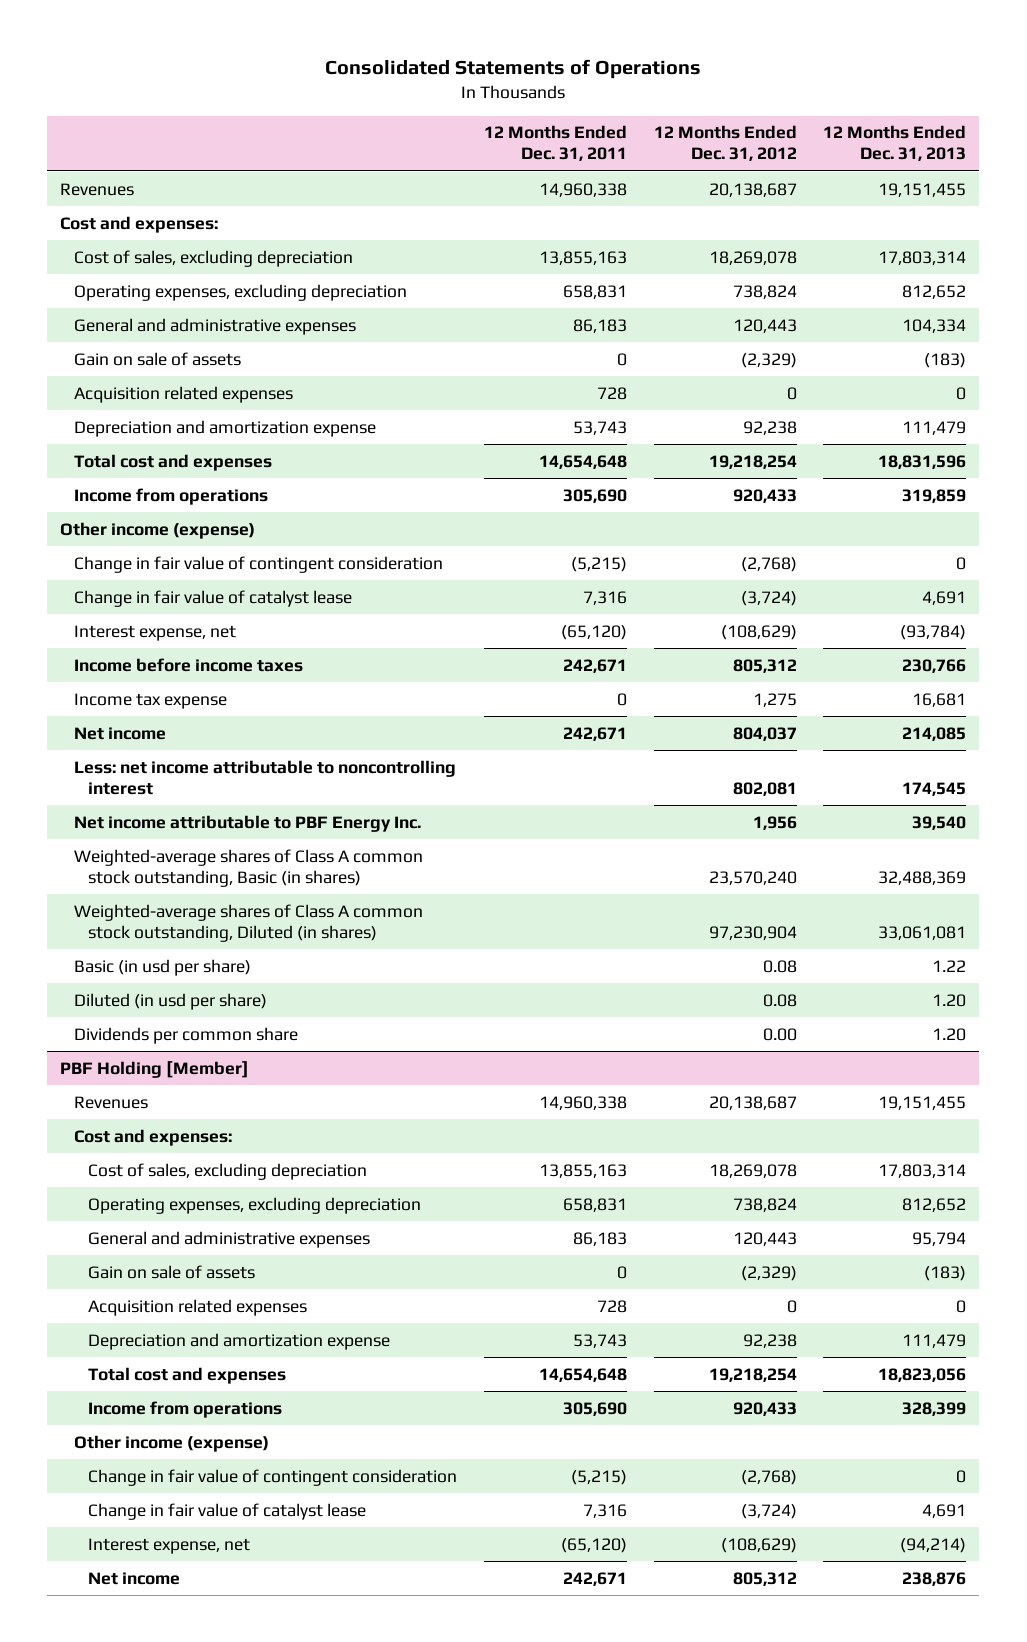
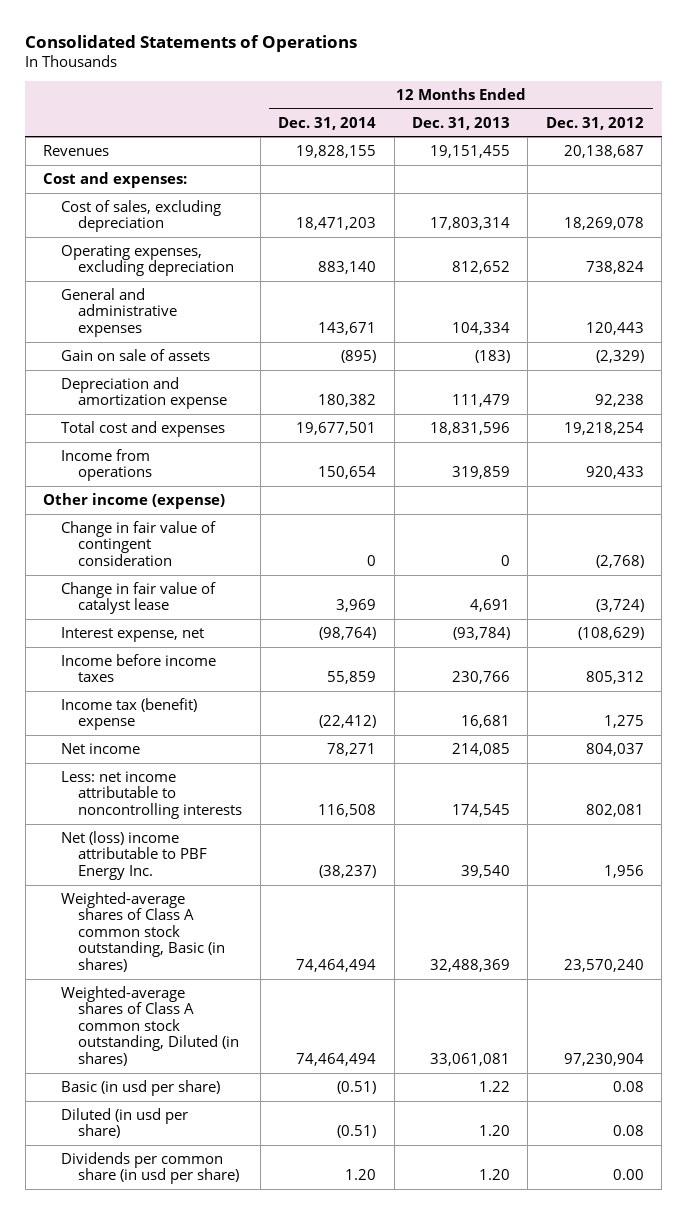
- | 12 Months Ended Dec. 31, 2011 | 12 Months Ended Dec. 31, 2012 | 12 Months Ended Dec. 31, 2013
+ | 12 Months Ended Dec. 31, 2014 | 12 Months Ended Dec. 31, 2013 | 12 Months Ended Dec. 31, 2012
- Acquisition related expenses | 728 | 0 | 0
- Income tax expense | 0 | 1,275 | 16,681
+ Income tax (benefit) expense | (22,412) | 16,681 | 1,275
- Less: net income attributable to noncontrolling interest | | 802,081 | 174,545
- Net income attributable to PBF Energy Inc. | | 1,956 | 39,540
+ Less: net income attributable to noncontrolling interests | 116,508 | 174,545 | 802,081
+ Net (loss) income attributable to PBF Energy Inc. | (38,237) | 39,540 | 1,956
- Dividends per common share | | 0.00 | 1.20
- PBF Holding [Member]
- Revenues | 14,960,338 | 20,138,687 | 19,151,455
- Cost and expenses:
- Cost of sales, excluding depreciation | 13,855,163 | 18,269,078 | 17,803,314
- Operating expenses, excluding depreciation | 658,831 | 738,824 | 812,652
- General and administrative expenses | 86,183 | 120,443 | 95,794
- Gain on sale of assets | 0 | (2,329) | (183)
- Acquisition related expenses | 728 | 0 | 0
- Depreciation and amortization expense | 53,743 | 92,238 | 111,479
- Total cost and expenses | 14,654,648 | 19,218,254 | 18,823,056
- Income from operations | 305,690 | 920,433 | 328,399
- Other income (expense)
- Change in fair value of contingent consideration | (5,215) | (2,768) | 0
- Change in fair value of catalyst lease | 7,316 | (3,724) | 4,691
- Interest expense, net | (65,120) | (108,629) | (94,214)
- Net income | 242,671 | 805,312 | 238,876
+ Dividends per common share (in usd per share) | 1.20 | 1.20 | 0.00

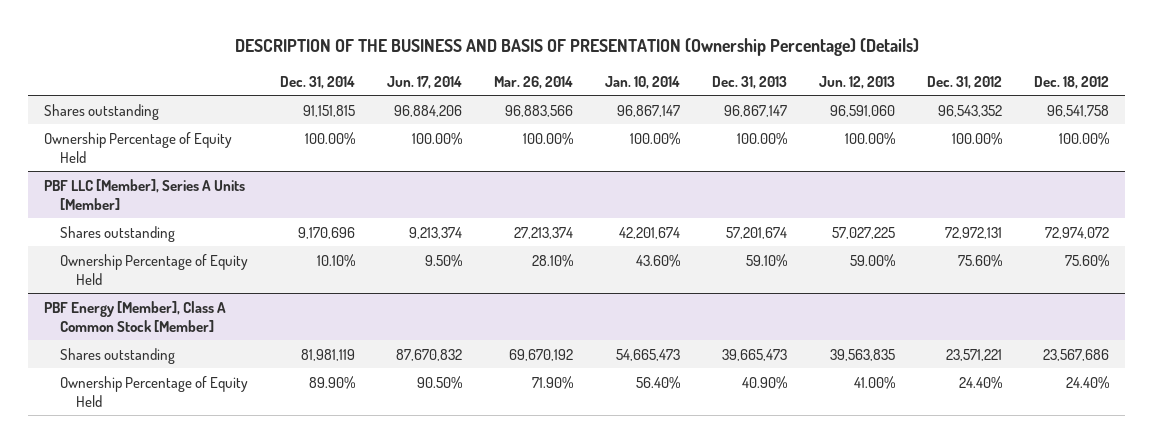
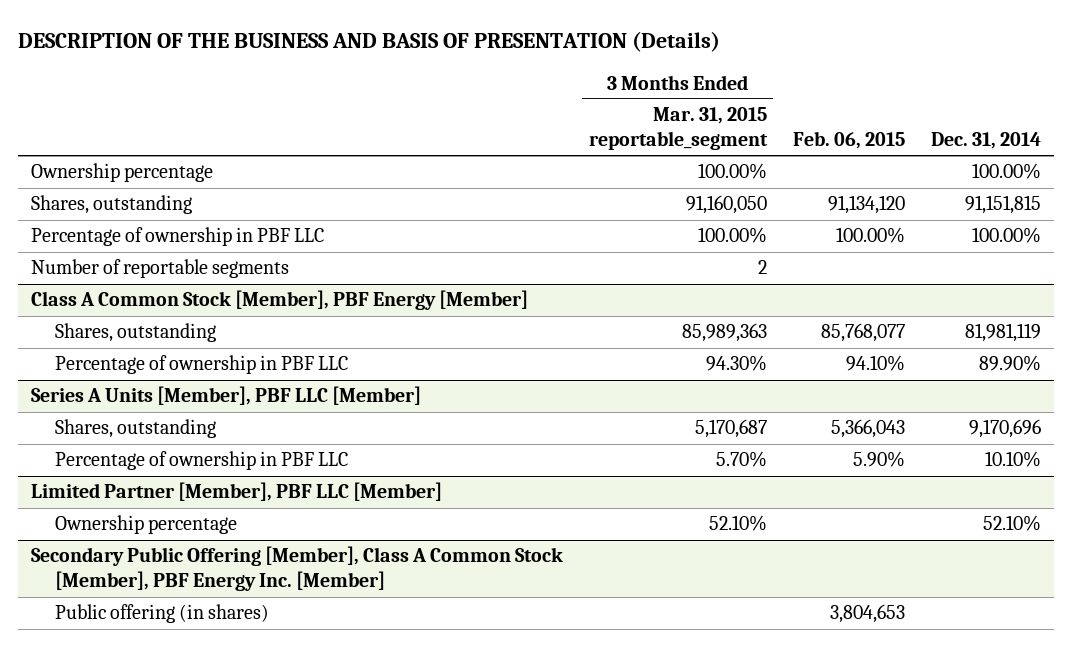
- DESCRIPTION OF THE BUSINESS AND BASIS OF PRESENTATION (Ownership Percentage) (Details)
+ DESCRIPTION OF THE BUSINESS AND BASIS OF PRESENTATION (Details)
- | Dec. 31, 2014 | Jun. 17, 2014 | Mar. 26, 2014 | Jan. 10, 2014 | Dec. 31, 2013 | Jun. 12, 2013 | Dec. 31, 2012 | Dec. 18, 2012
+ | 3 Months Ended Mar. 31, 2015 reportable_segment | Feb. 06, 2015 | Dec. 31, 2014
- Shares outstanding | 91,151,815 | 96,884,206 | 96,883,566 | 96,867,147 | 96,867,147 | 96,591,060 | 96,543,352 | 96,541,758
- Ownership Percentage of Equity Held | 100.00% | 100.00% | 100.00% | 100.00% | 100.00% | 100.00% | 100.00% | 100.00%
- PBF LLC [Member], Series A Units [Member]
- Shares outstanding | 9,170,696 | 9,213,374 | 27,213,374 | 42,201,674 | 57,201,674 | 57,027,225 | 72,972,131 | 72,974,072
- Ownership Percentage of Equity Held | 10.10% | 9.50% | 28.10% | 43.60% | 59.10% | 59.00% | 75.60% | 75.60%
- PBF Energy [Member], Class A Common Stock [Member]
- Shares outstanding | 81,981,119 | 87,670,832 | 69,670,192 | 54,665,473 | 39,665,473 | 39,563,835 | 23,571,221 | 23,567,686
- Ownership Percentage of Equity Held | 89.90% | 90.50% | 71.90% | 56.40% | 40.90% | 41.00% | 24.40% | 24.40%
+ Ownership percentage | 100.00% | | 100.00%
+ Shares, outstanding | 91,160,050 | 91,134,120 | 91,151,815
+ Percentage of ownership in PBF LLC | 100.00% | 100.00% | 100.00%
+ Number of reportable segments | 2 | |
+ Class A Common Stock [Member], PBF Energy [Member]
+ Shares, outstanding | 85,989,363 | 85,768,077 | 81,981,119
+ Percentage of ownership in PBF LLC | 94.30% | 94.10% | 89.90%
+ Series A Units [Member], PBF LLC [Member]
+ Shares, outstanding | 5,170,687 | 5,366,043 | 9,170,696
+ Percentage of ownership in PBF LLC | 5.70% | 5.90% | 10.10%
+ Limited Partner [Member], PBF LLC [Member]
+ Ownership percentage | 52.10% | | 52.10%
+ Secondary Public Offering [Member], Class A Common Stock [Member], PBF Energy Inc. [Member]
+ Public offering (in shares) | | 3,804,653 |

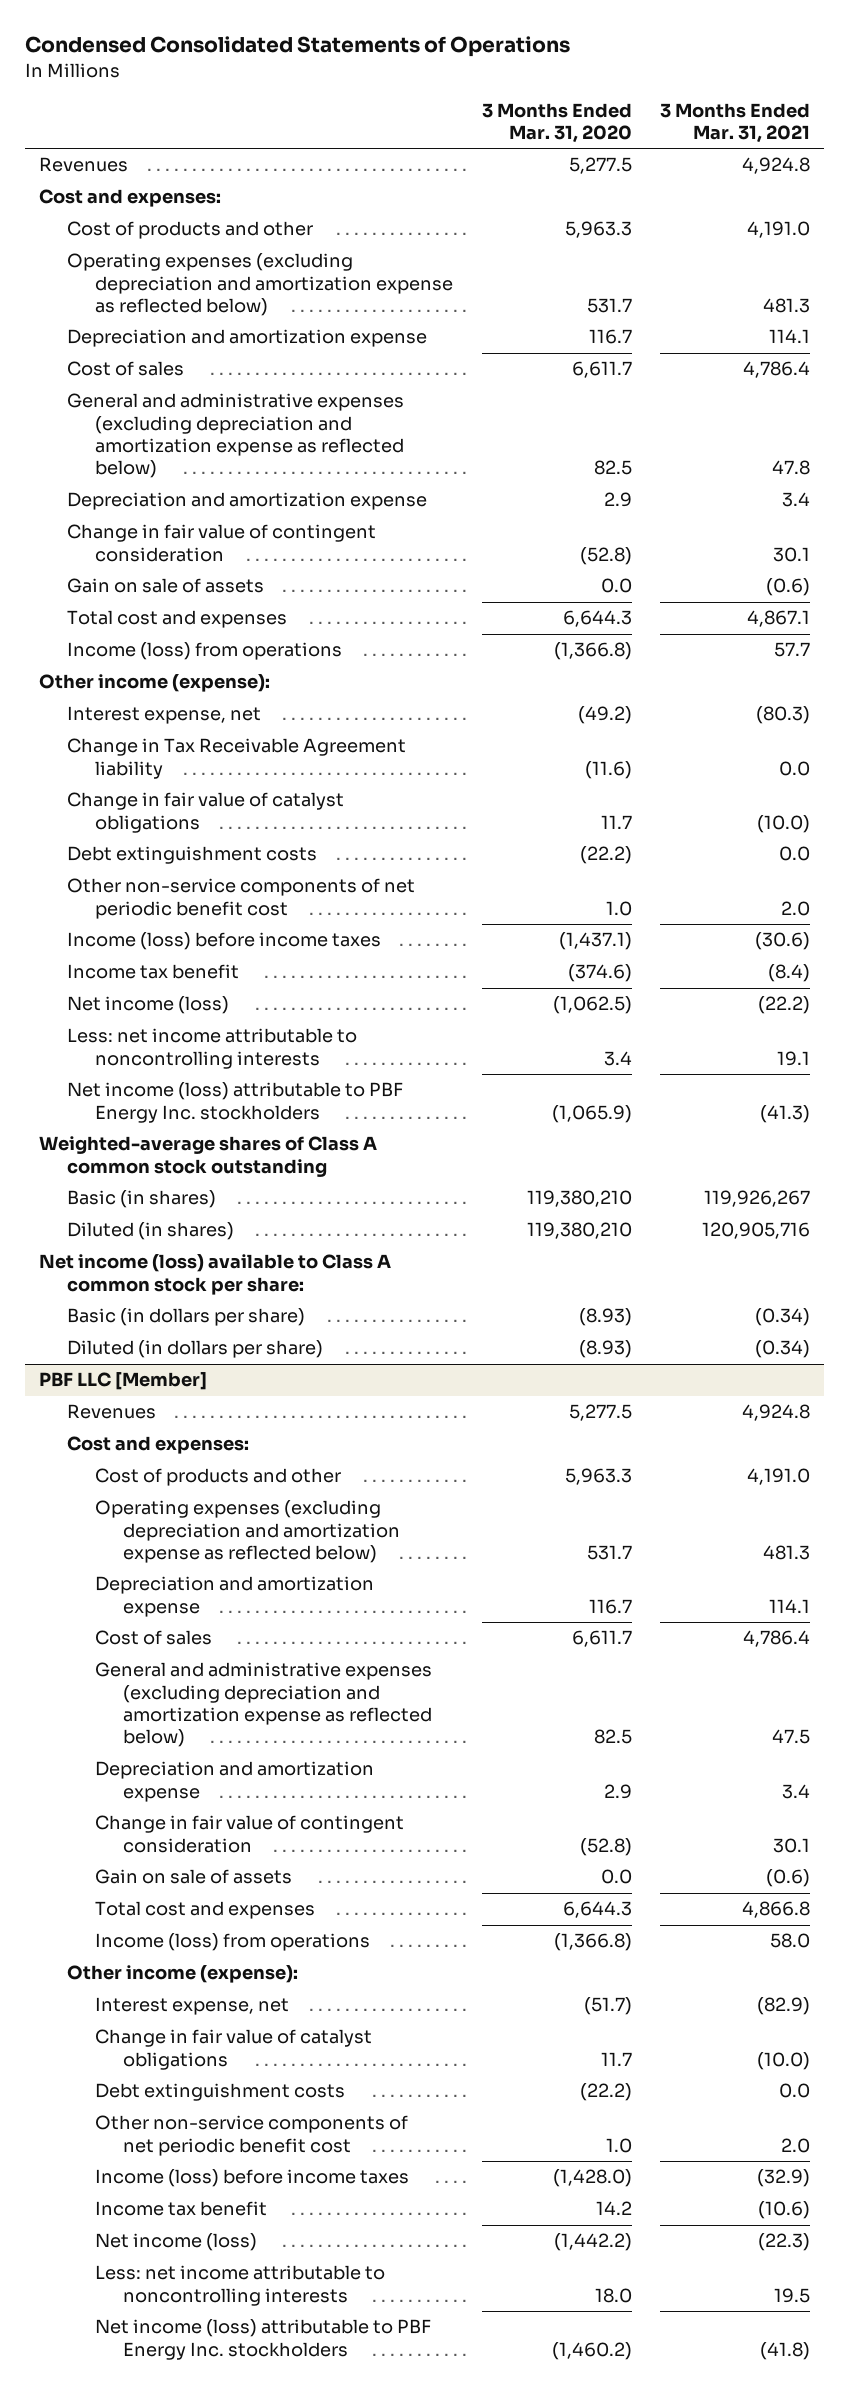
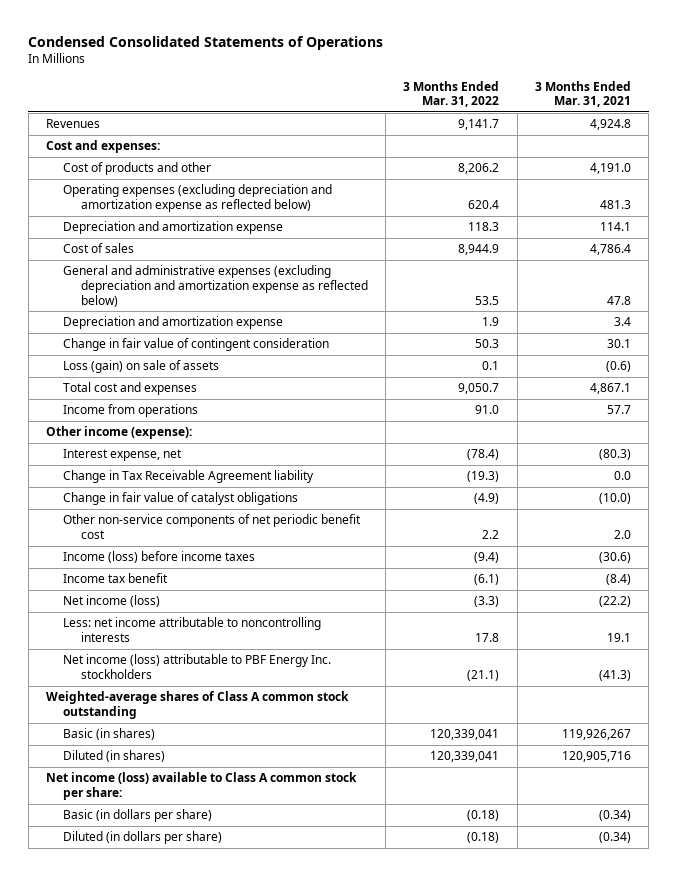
- | 3 Months Ended Mar. 31, 2020 | 3 Months Ended Mar. 31, 2021
+ | 3 Months Ended Mar. 31, 2022 | 3 Months Ended Mar. 31, 2021
- Gain on sale of assets | 0.0 | (0.6)
+ Loss (gain) on sale of assets | 0.1 | (0.6)
- Income (loss) from operations | (1,366.8) | 57.7
+ Income from operations | 91.0 | 57.7
- Debt extinguishment costs | (22.2) | 0.0
- PBF LLC [Member]
- Revenues | 5,277.5 | 4,924.8
- Cost and expenses:
- Cost of products and other | 5,963.3 | 4,191.0
- Operating expenses (excluding depreciation and amortization expense as reflected below) | 531.7 | 481.3
- Depreciation and amortization expense | 116.7 | 114.1
- Cost of sales | 6,611.7 | 4,786.4
- General and administrative expenses (excluding depreciation and amortization expense as reflected below) | 82.5 | 47.5
- Depreciation and amortization expense | 2.9 | 3.4
- Change in fair value of contingent consideration | (52.8) | 30.1
- Gain on sale of assets | 0.0 | (0.6)
- Total cost and expenses | 6,644.3 | 4,866.8
- Income (loss) from operations | (1,366.8) | 58.0
- Other income (expense):
- Interest expense, net | (51.7) | (82.9)
- Change in fair value of catalyst obligations | 11.7 | (10.0)
- Debt extinguishment costs | (22.2) | 0.0
- Other non-service components of net periodic benefit cost | 1.0 | 2.0
- Income (loss) before income taxes | (1,428.0) | (32.9)
- Income tax benefit | 14.2 | (10.6)
- Net income (loss) | (1,442.2) | (22.3)
- Less: net income attributable to noncontrolling interests | 18.0 | 19.5
- Net income (loss) attributable to PBF Energy Inc. stockholders | (1,460.2) | (41.8)

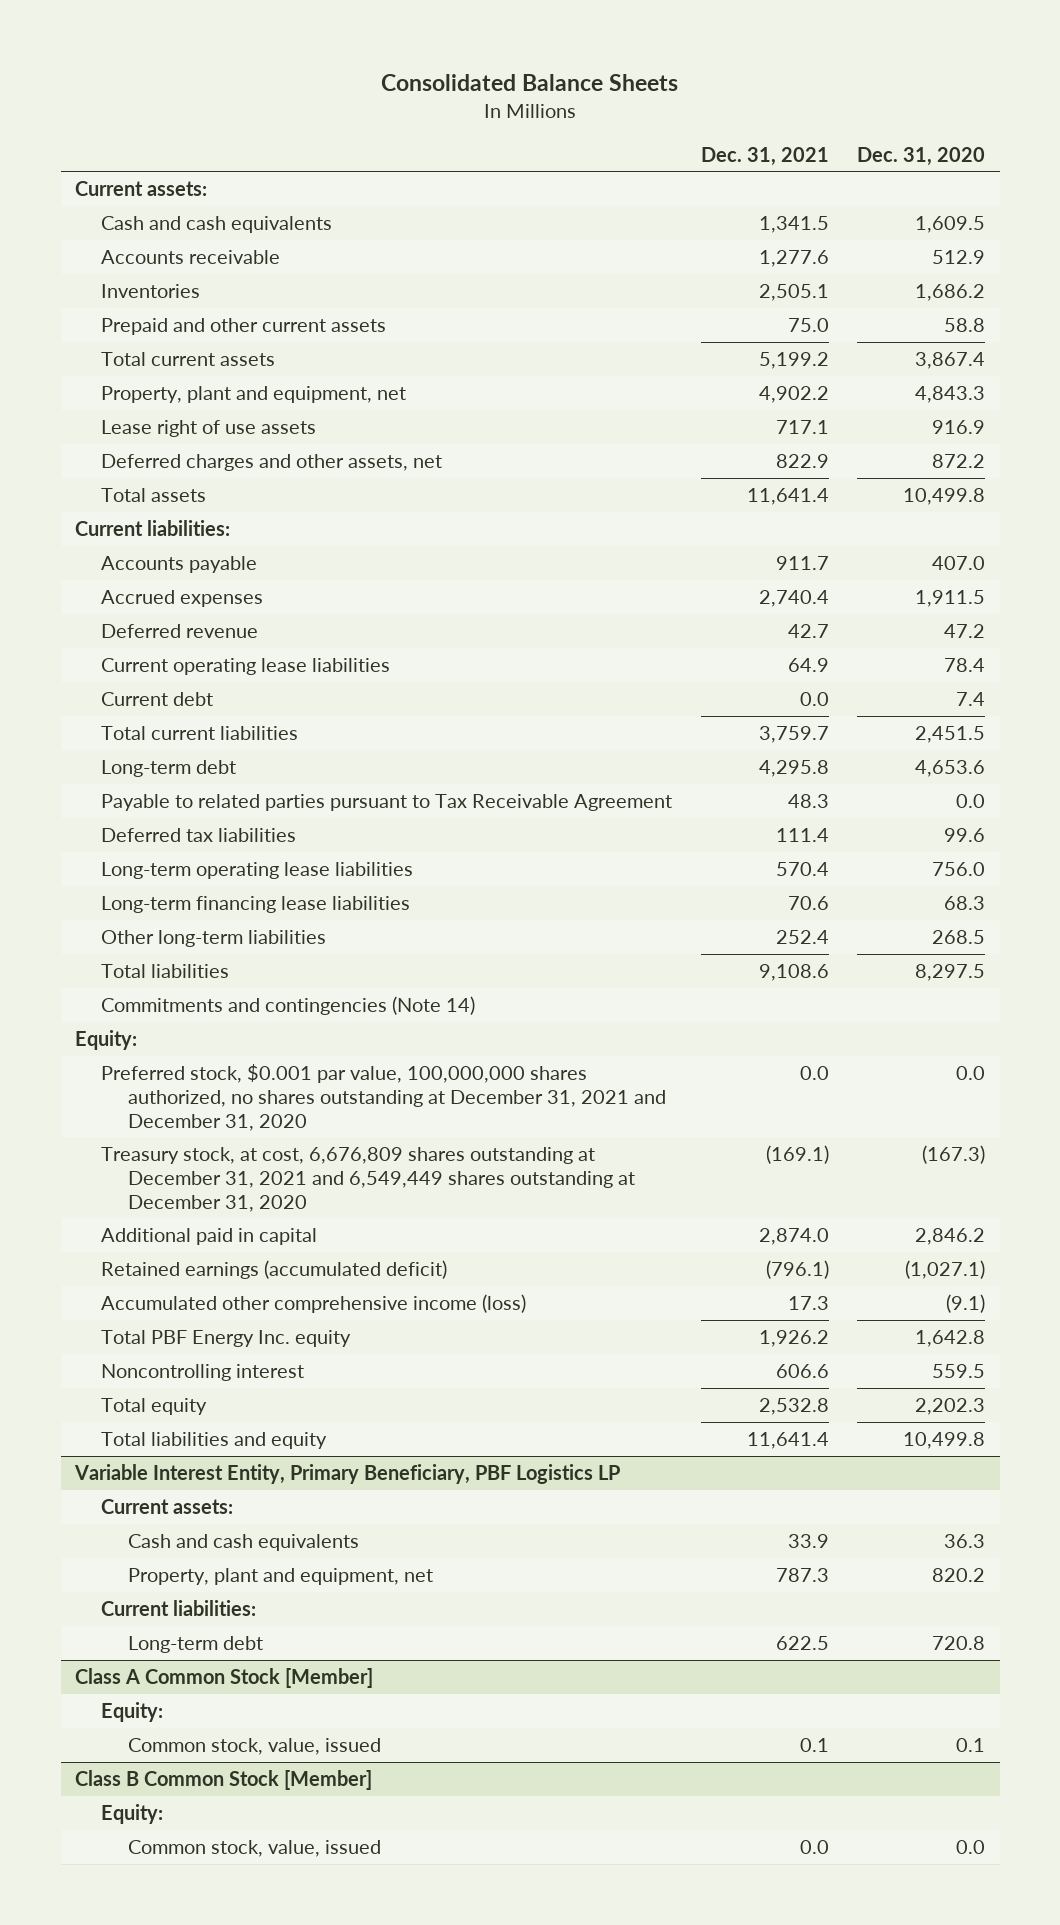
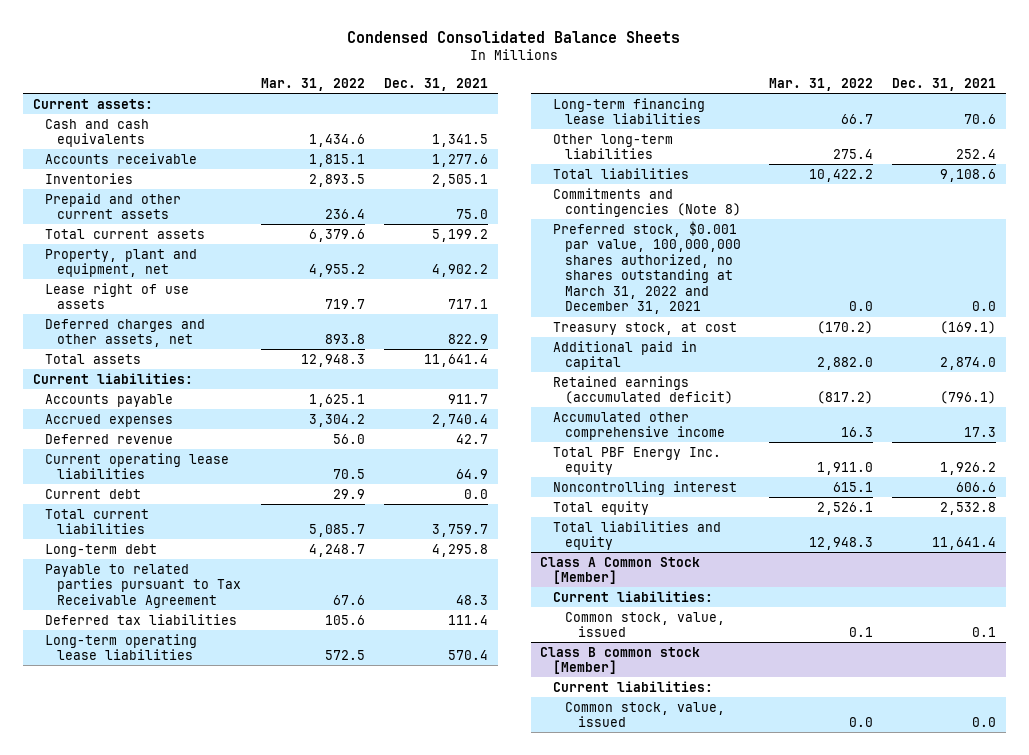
- Consolidated Balance Sheets
+ Condensed Consolidated Balance Sheets
- | Dec. 31, 2021 | Dec. 31, 2020
+ | Mar. 31, 2022 | Dec. 31, 2021
- Commitments and contingencies (Note 14)
- Equity:
- Preferred stock, $0.001 par value, 100,000,000 shares authorized, no shares outstanding at December 31, 2021 and December 31, 2020 | 0.0 | 0.0
- Treasury stock, at cost, 6,676,809 shares outstanding at December 31, 2021 and 6,549,449 shares outstanding at December 31, 2020 | (169.1) | (167.3)
+ Commitments and contingencies (Note 8)
+ Preferred stock, $0.001 par value, 100,000,000 shares authorized, no shares outstanding at March 31, 2022 and December 31, 2021 | 0.0 | 0.0
+ Treasury stock, at cost | (170.2) | (169.1)
- Accumulated other comprehensive income (loss) | 17.3 | (9.1)
+ Accumulated other comprehensive income | 16.3 | 17.3
- Variable Interest Entity, Primary Beneficiary, PBF Logistics LP
- Current assets:
- Cash and cash equivalents | 33.9 | 36.3
- Property, plant and equipment, net | 787.3 | 820.2
- Current liabilities:
- Long-term debt | 622.5 | 720.8
@ Class A Common Stock [Member]
- Equity:
+ Current liabilities:
- Class B Common Stock [Member]
- Equity:
+ Class B common stock [Member]
+ Current liabilities:

